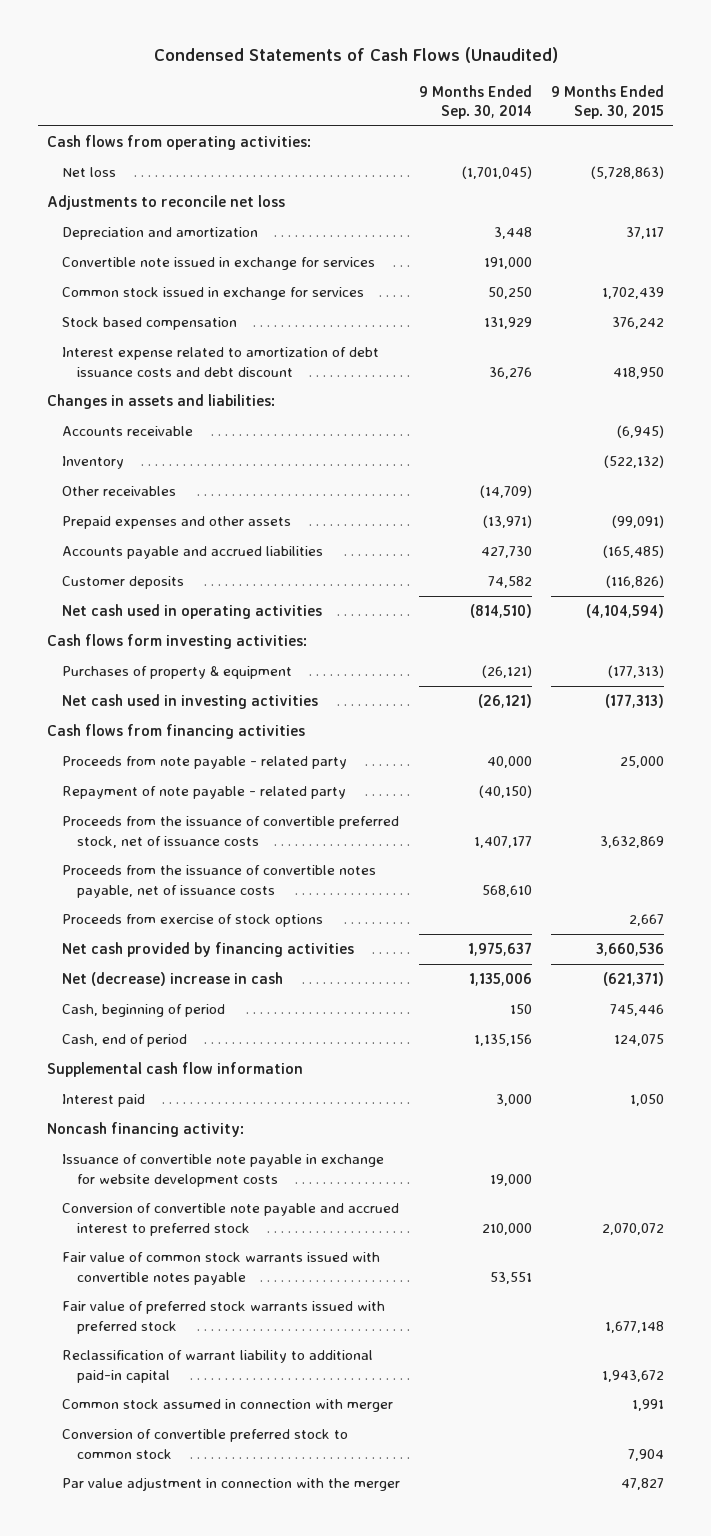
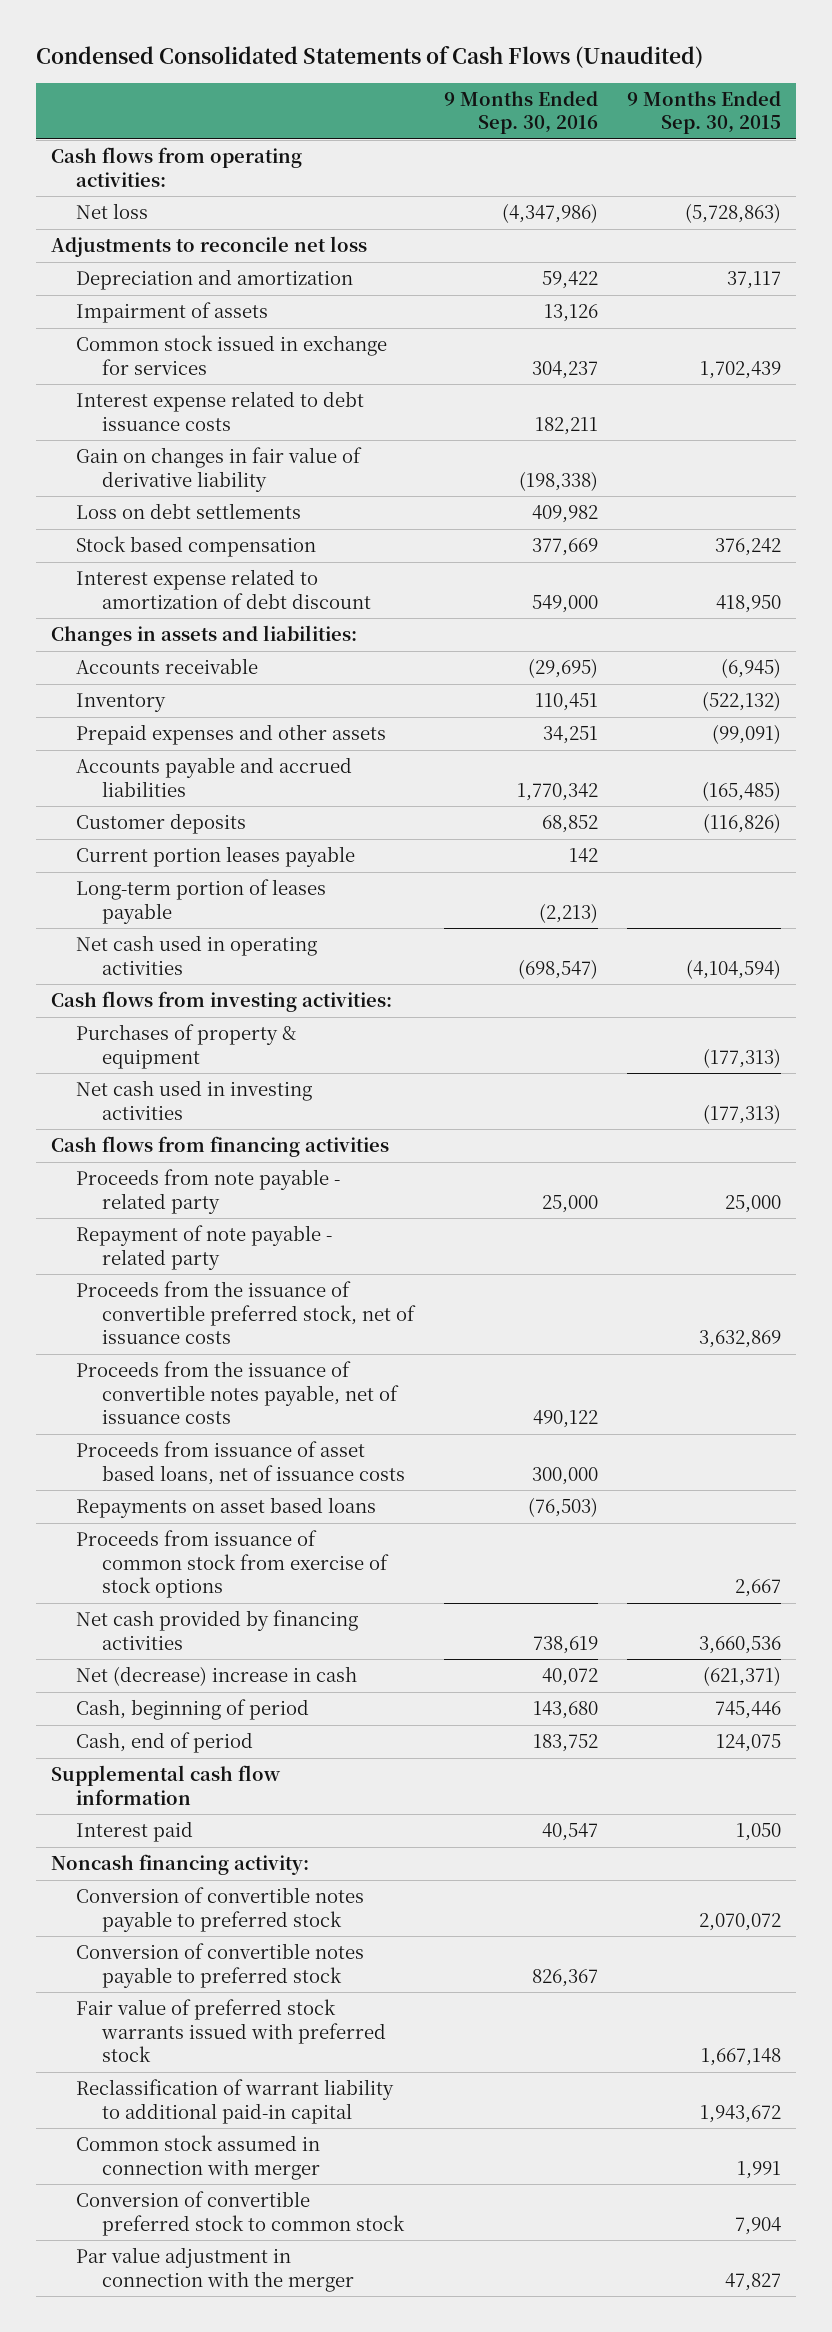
- Condensed Statements of Cash Flows (Unaudited)
+ Condensed Consolidated Statements of Cash Flows (Unaudited)
- | 9 Months Ended Sep. 30, 2014 | 9 Months Ended Sep. 30, 2015
+ | 9 Months Ended Sep. 30, 2016 | 9 Months Ended Sep. 30, 2015
- Convertible note issued in exchange for services | 191,000 |
+ Impairment of assets | 13,126 |
+ Interest expense related to debt issuance costs | 182,211 |
+ Gain on changes in fair value of derivative liability | (198,338) |
+ Loss on debt settlements | 409,982 |
- Interest expense related to amortization of debt issuance costs and debt discount | 36,276 | 418,950
+ Interest expense related to amortization of debt discount | 549,000 | 418,950
- Other receivables | (14,709) |
+ Current portion leases payable | 142 |
+ Long-term portion of leases payable | (2,213) |
- Cash flows form investing activities:
+ Cash flows from investing activities:
- Proceeds from exercise of stock options | | 2,667
+ Proceeds from issuance of asset based loans, net of issuance costs | 300,000 |
+ Repayments on asset based loans | (76,503) |
+ Proceeds from issuance of common stock from exercise of stock options | | 2,667
- Issuance of convertible note payable in exchange for website development costs | 19,000 |
- Conversion of convertible note payable and accrued interest to preferred stock | 210,000 | 2,070,072
- Fair value of common stock warrants issued with convertible notes payable | 53,551 |
- Fair value of preferred stock warrants issued with preferred stock | | 1,677,148
+ Conversion of convertible notes payable to preferred stock | | 2,070,072
+ Conversion of convertible notes payable to preferred stock | 826,367 |
+ Fair value of preferred stock warrants issued with preferred stock | | 1,667,148

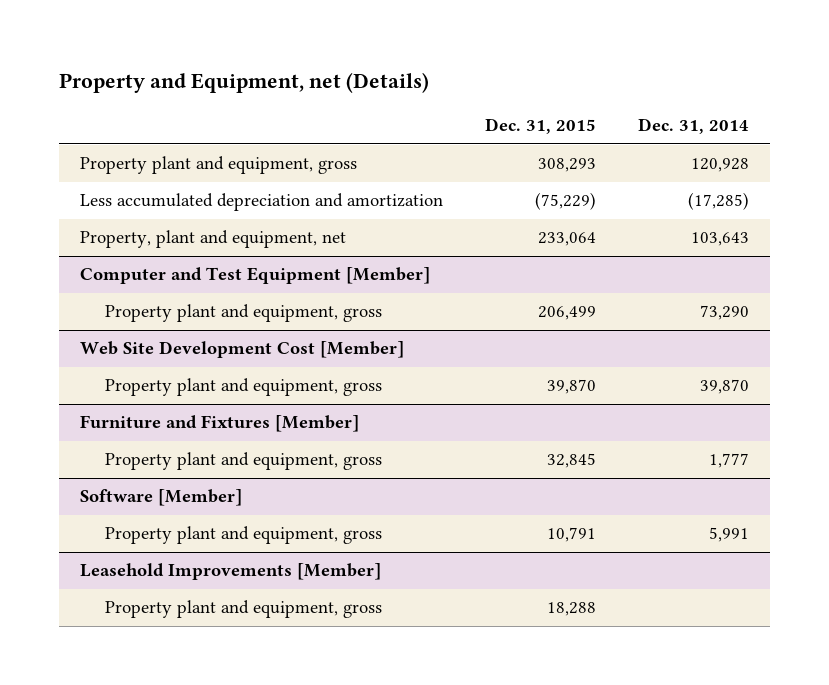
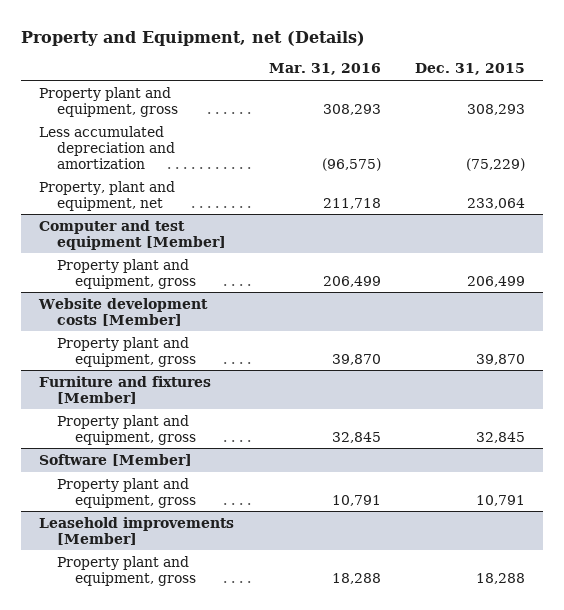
- | Dec. 31, 2015 | Dec. 31, 2014
+ | Mar. 31, 2016 | Dec. 31, 2015
- Computer and Test Equipment [Member]
+ Computer and test equipment [Member]
- Web Site Development Cost [Member]
+ Website development costs [Member]
- Furniture and Fixtures [Member]
+ Furniture and fixtures [Member]
- Leasehold Improvements [Member]
+ Leasehold improvements [Member]

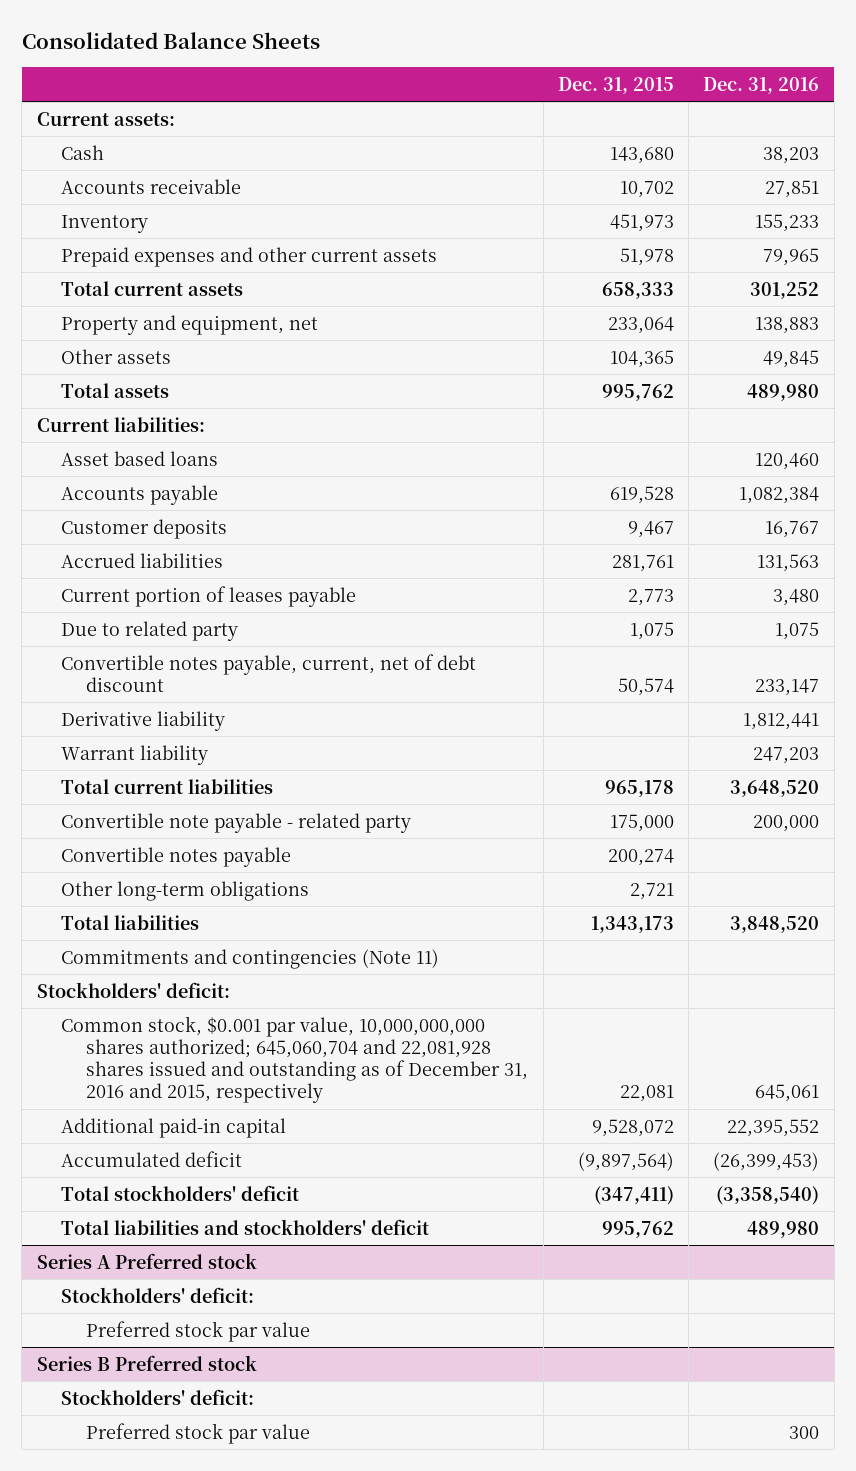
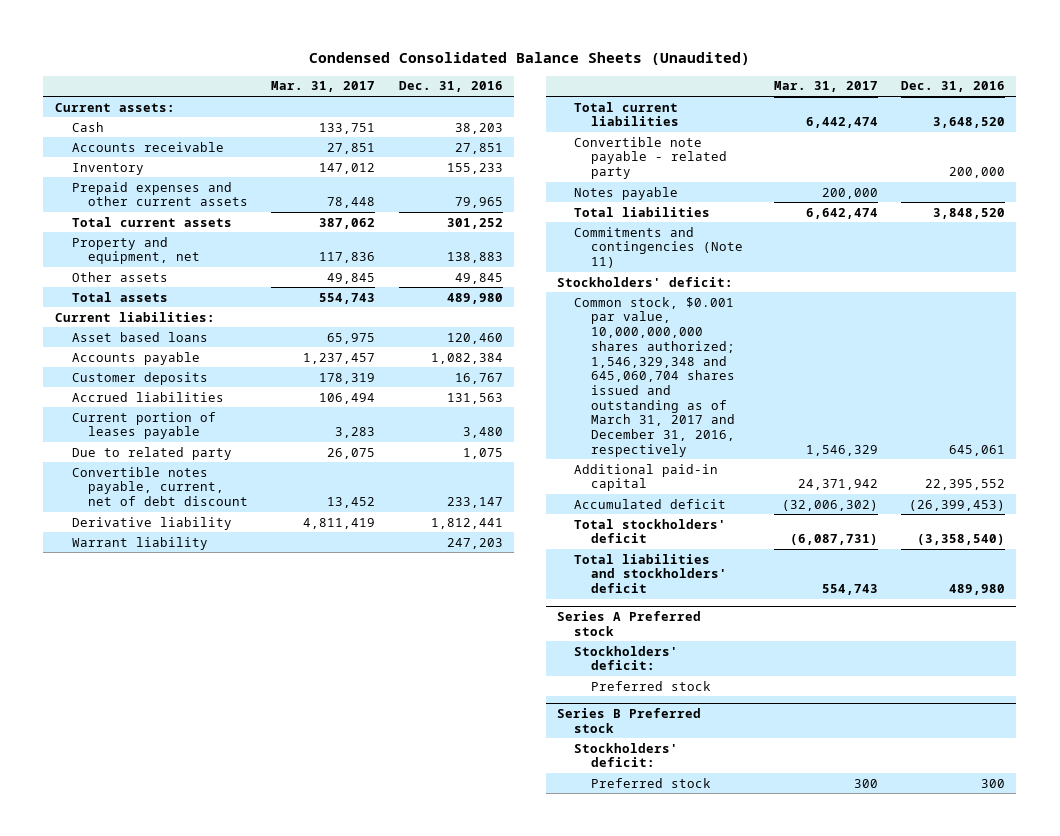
- Consolidated Balance Sheets
+ Condensed Consolidated Balance Sheets (Unaudited)
- | Dec. 31, 2015 | Dec. 31, 2016
+ | Mar. 31, 2017 | Dec. 31, 2016
- Convertible notes payable | 200,274 |
- Other long-term obligations | 2,721 |
+ Notes payable | 200,000 |
- Common stock, $0.001 par value, 10,000,000,000 shares authorized; 645,060,704 and 22,081,928 shares issued and outstanding as of December 31, 2016 and 2015, respectively | 22,081 | 645,061
+ Common stock, $0.001 par value, 10,000,000,000 shares authorized; 1,546,329,348 and 645,060,704 shares issued and outstanding as of March 31, 2017 and December 31, 2016, respectively | 1,546,329 | 645,061
@ Series A Preferred stock
- Preferred stock par value
+ Preferred stock
@ Series B Preferred stock
- Preferred stock par value | | 300
+ Preferred stock | 300 | 300

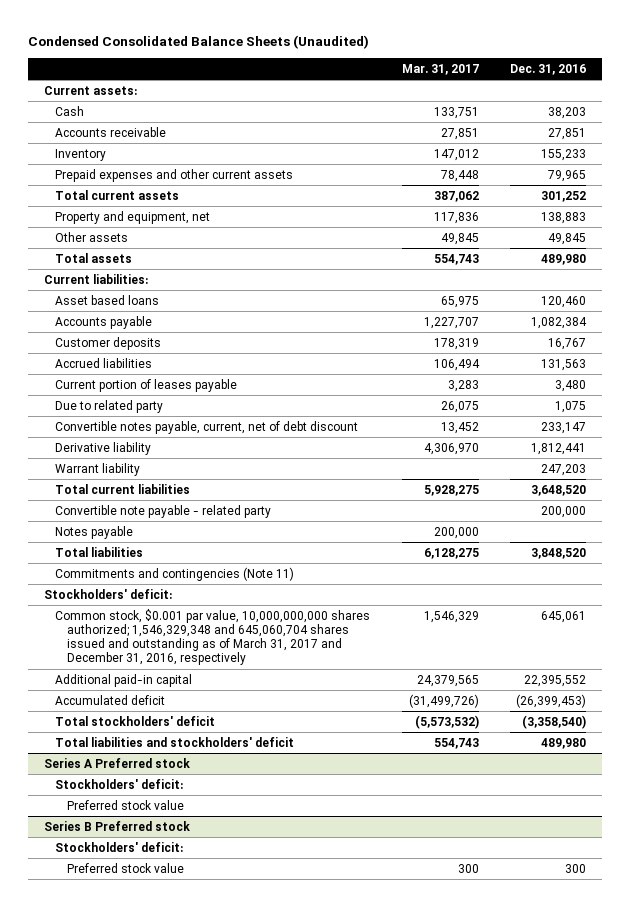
- Accounts payable | 1,237,457 | 1,082,384
+ Accounts payable | 1,227,707 | 1,082,384
- Derivative liability | 4,811,419 | 1,812,441
+ Derivative liability | 4,306,970 | 1,812,441
- Total current liabilities | 6,442,474 | 3,648,520
+ Total current liabilities | 5,928,275 | 3,648,520
- Total liabilities | 6,642,474 | 3,848,520
+ Total liabilities | 6,128,275 | 3,848,520
- Additional paid-in capital | 24,371,942 | 22,395,552
- Accumulated deficit | (32,006,302) | (26,399,453)
- Total stockholders' deficit | (6,087,731) | (3,358,540)
+ Additional paid-in capital | 24,379,565 | 22,395,552
+ Accumulated deficit | (31,499,726) | (26,399,453)
+ Total stockholders' deficit | (5,573,532) | (3,358,540)
@ Series A Preferred stock
- Preferred stock
+ Preferred stock value
@ Series B Preferred stock
- Preferred stock | 300 | 300
+ Preferred stock value | 300 | 300

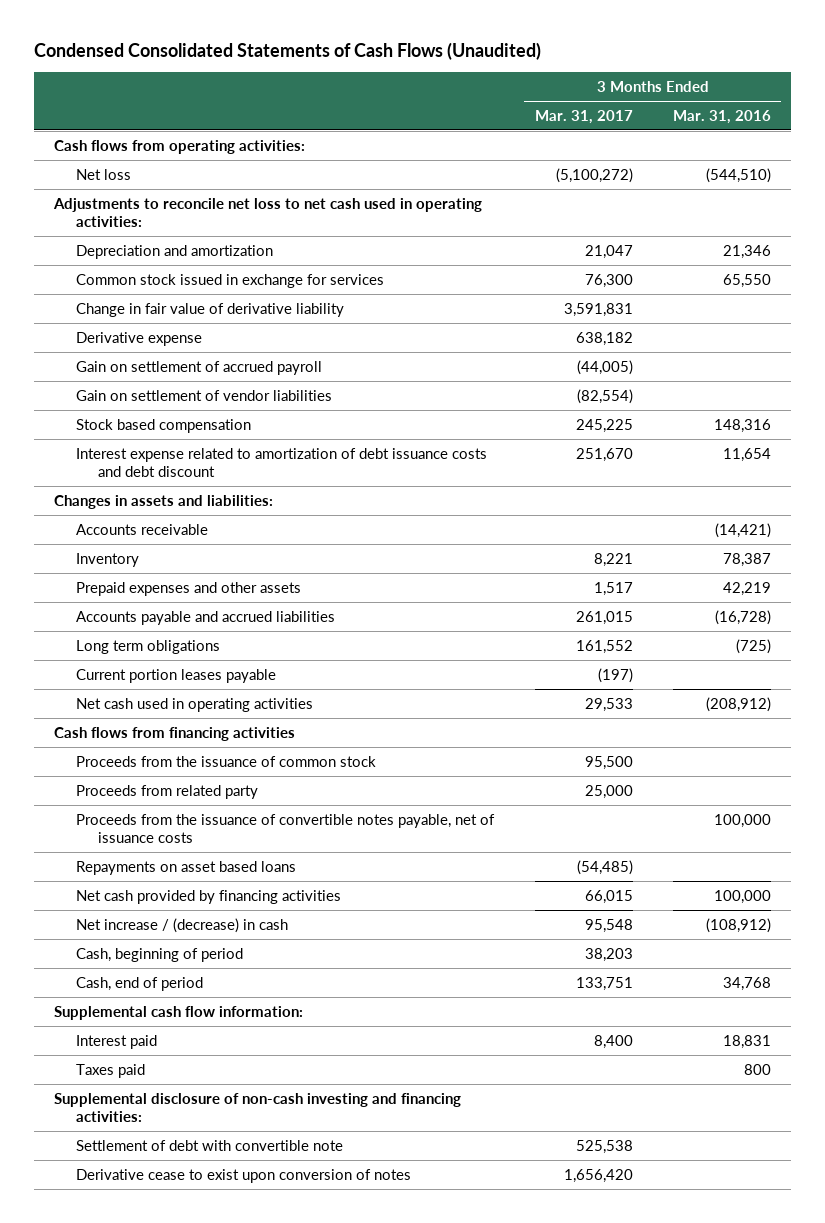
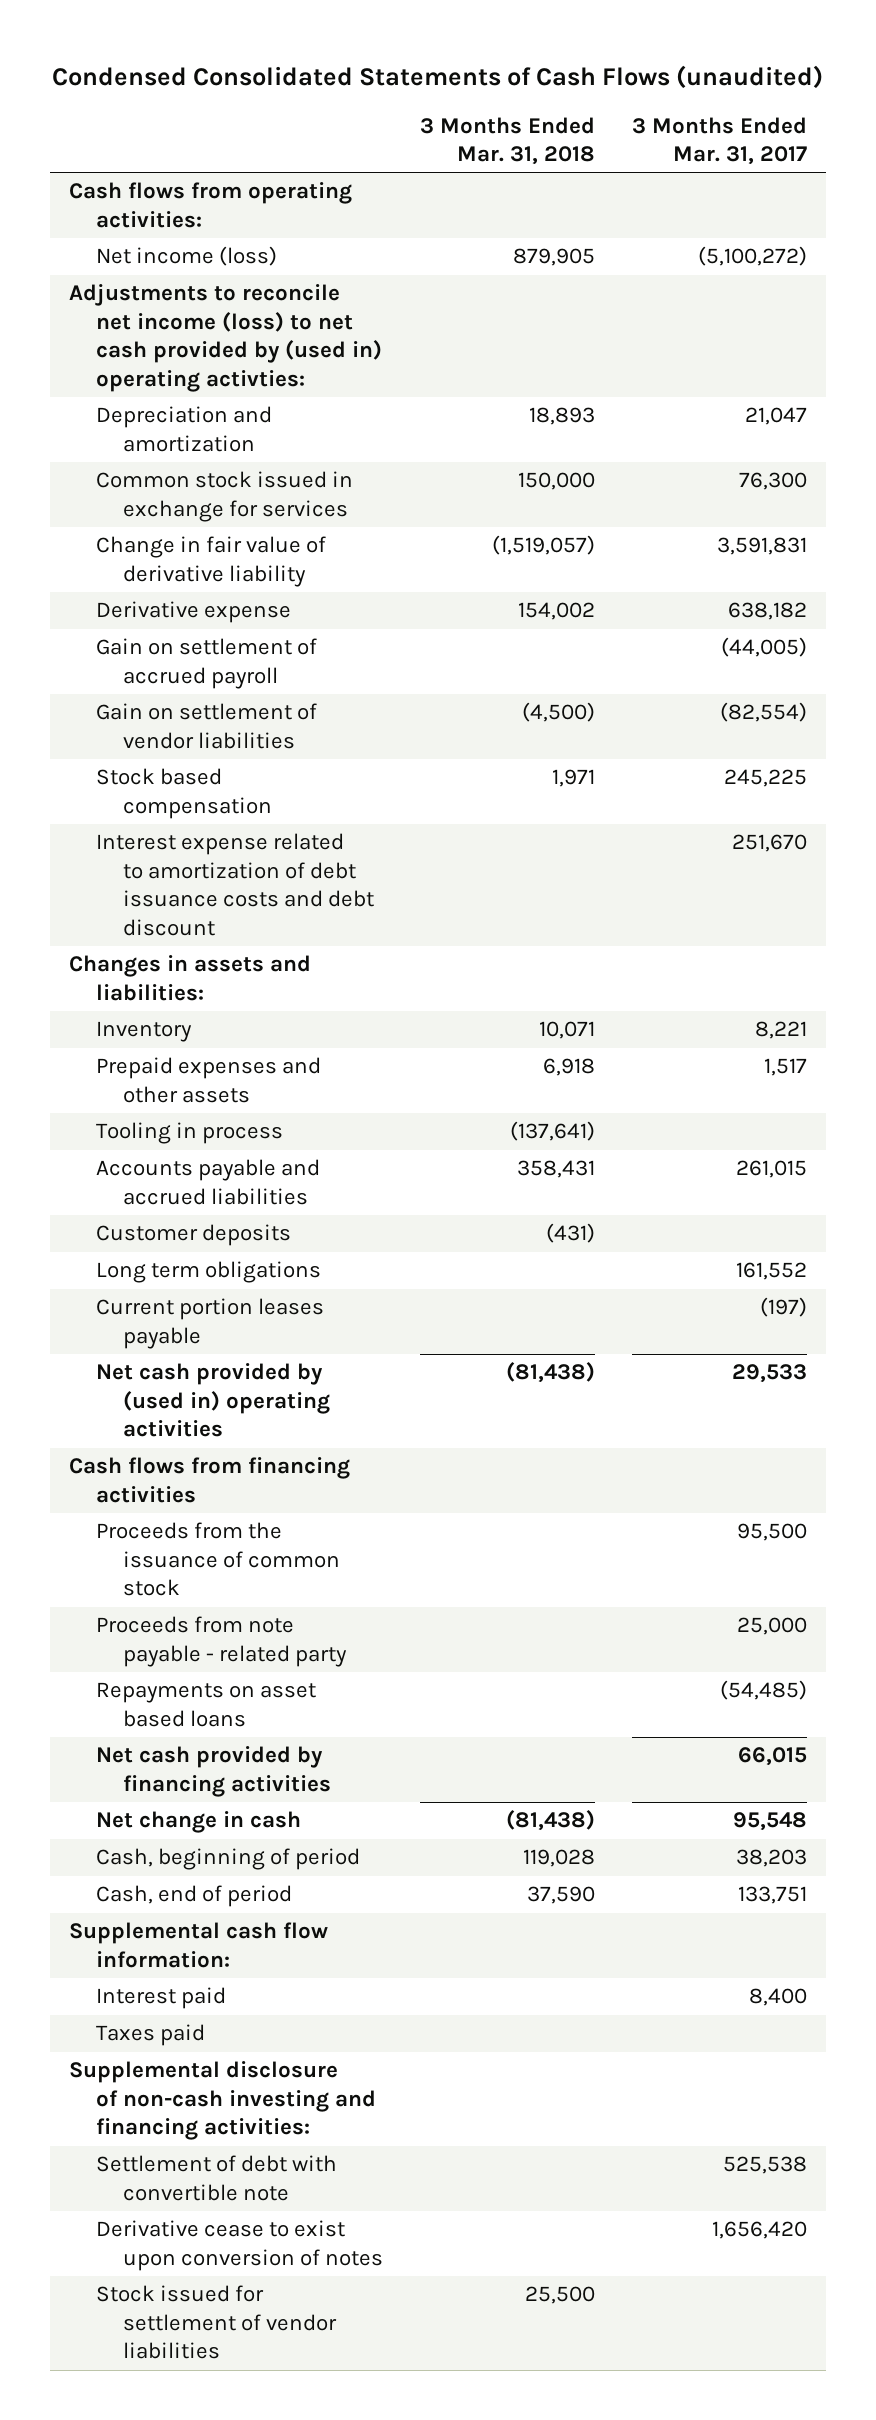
- Condensed Consolidated Statements of Cash Flows (Unaudited)
+ Condensed Consolidated Statements of Cash Flows (unaudited)
- | 3 Months Ended Mar. 31, 2017 | 3 Months Ended Mar. 31, 2016
+ | 3 Months Ended Mar. 31, 2018 | 3 Months Ended Mar. 31, 2017
- Net loss | (5,100,272) | (544,510)
- Adjustments to reconcile net loss to net cash used in operating activities:
+ Net income (loss) | 879,905 | (5,100,272)
+ Adjustments to reconcile net income (loss) to net cash provided by (used in) operating activties:
- Accounts receivable | | (14,421)
+ Tooling in process | (137,641) |
+ Customer deposits | (431) |
- Net cash used in operating activities | 29,533 | (208,912)
+ Net cash provided by (used in) operating activities | (81,438) | 29,533
- Proceeds from related party | 25,000 |
- Proceeds from the issuance of convertible notes payable, net of issuance costs | | 100,000
+ Proceeds from note payable - related party | | 25,000
- Net increase / (decrease) in cash | 95,548 | (108,912)
+ Net change in cash | (81,438) | 95,548
+ Stock issued for settlement of vendor liabilities | 25,500 |

